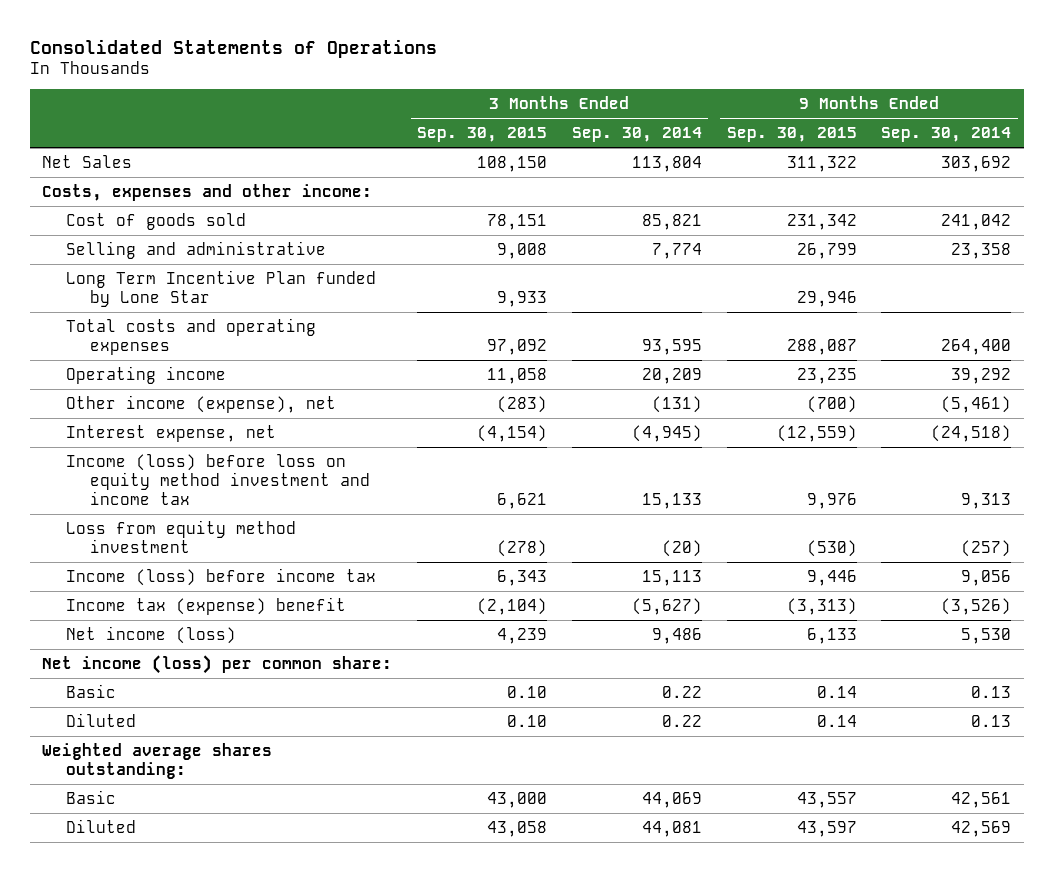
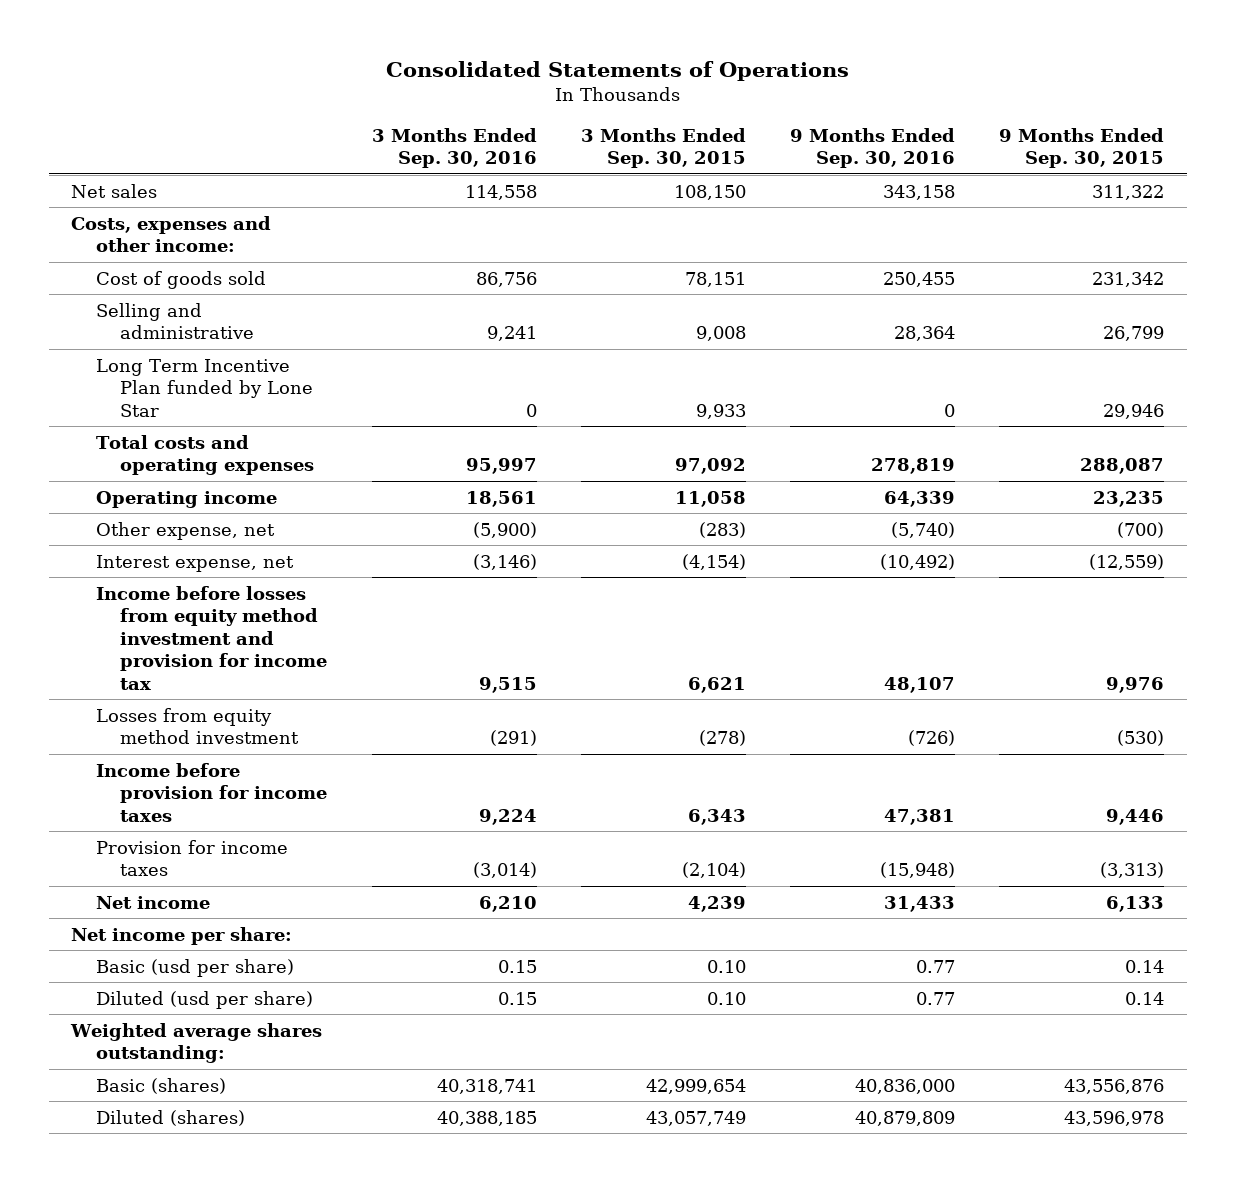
- | 3 Months Ended Sep. 30, 2015 | 3 Months Ended Sep. 30, 2014 | 9 Months Ended Sep. 30, 2015 | 9 Months Ended Sep. 30, 2014
+ | 3 Months Ended Sep. 30, 2016 | 3 Months Ended Sep. 30, 2015 | 9 Months Ended Sep. 30, 2016 | 9 Months Ended Sep. 30, 2015
- Net Sales | 108,150 | 113,804 | 311,322 | 303,692
+ Net sales | 114,558 | 108,150 | 343,158 | 311,322
- Other income (expense), net | (283) | (131) | (700) | (5,461)
+ Other expense, net | (5,900) | (283) | (5,740) | (700)
- Income (loss) before loss on equity method investment and income tax | 6,621 | 15,133 | 9,976 | 9,313
- Loss from equity method investment | (278) | (20) | (530) | (257)
- Income (loss) before income tax | 6,343 | 15,113 | 9,446 | 9,056
- Income tax (expense) benefit | (2,104) | (5,627) | (3,313) | (3,526)
- Net income (loss) | 4,239 | 9,486 | 6,133 | 5,530
- Net income (loss) per common share:
- Basic | 0.10 | 0.22 | 0.14 | 0.13
- Diluted | 0.10 | 0.22 | 0.14 | 0.13
+ Income before losses from equity method investment and provision for income tax | 9,515 | 6,621 | 48,107 | 9,976
+ Losses from equity method investment | (291) | (278) | (726) | (530)
+ Income before provision for income taxes | 9,224 | 6,343 | 47,381 | 9,446
+ Provision for income taxes | (3,014) | (2,104) | (15,948) | (3,313)
+ Net income | 6,210 | 4,239 | 31,433 | 6,133
+ Net income per share:
+ Basic (usd per share) | 0.15 | 0.10 | 0.77 | 0.14
+ Diluted (usd per share) | 0.15 | 0.10 | 0.77 | 0.14
- Basic | 43,000 | 44,069 | 43,557 | 42,561
- Diluted | 43,058 | 44,081 | 43,597 | 42,569
+ Basic (shares) | 40,318,741 | 42,999,654 | 40,836,000 | 43,556,876
+ Diluted (shares) | 40,388,185 | 43,057,749 | 40,879,809 | 43,596,978

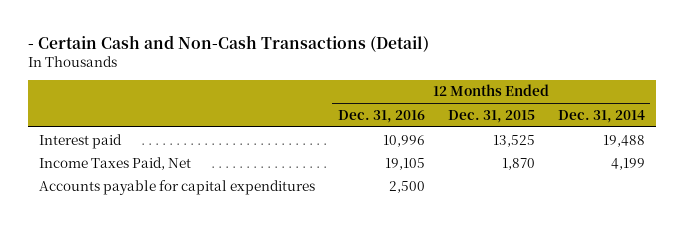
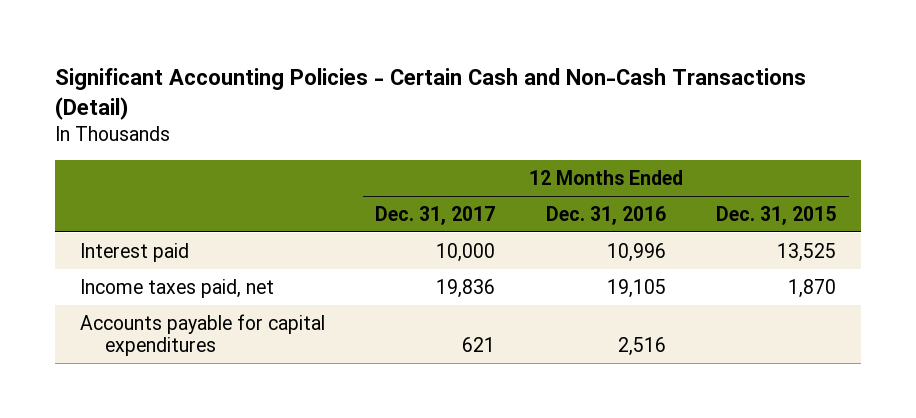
- - Certain Cash and Non-Cash Transactions (Detail)
+ Significant Accounting Policies - Certain Cash and Non-Cash Transactions (Detail)
- | 12 Months Ended Dec. 31, 2016 | 12 Months Ended Dec. 31, 2015 | 12 Months Ended Dec. 31, 2014
+ | 12 Months Ended Dec. 31, 2017 | 12 Months Ended Dec. 31, 2016 | 12 Months Ended Dec. 31, 2015
- Income Taxes Paid, Net | 19,105 | 1,870 | 4,199
- Accounts payable for capital expenditures | 2,500 | |
+ Income taxes paid, net | 19,836 | 19,105 | 1,870
+ Accounts payable for capital expenditures | 621 | 2,516 |

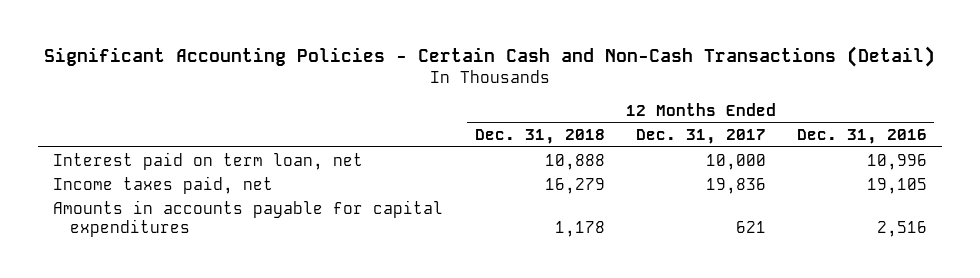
- | 12 Months Ended Dec. 31, 2017 | 12 Months Ended Dec. 31, 2016 | 12 Months Ended Dec. 31, 2015
+ | 12 Months Ended Dec. 31, 2018 | 12 Months Ended Dec. 31, 2017 | 12 Months Ended Dec. 31, 2016
- Interest paid | 10,000 | 10,996 | 13,525
+ Interest paid on term loan, net | 10,888 | 10,000 | 10,996
- Accounts payable for capital expenditures | 621 | 2,516 |
+ Amounts in accounts payable for capital expenditures | 1,178 | 621 | 2,516

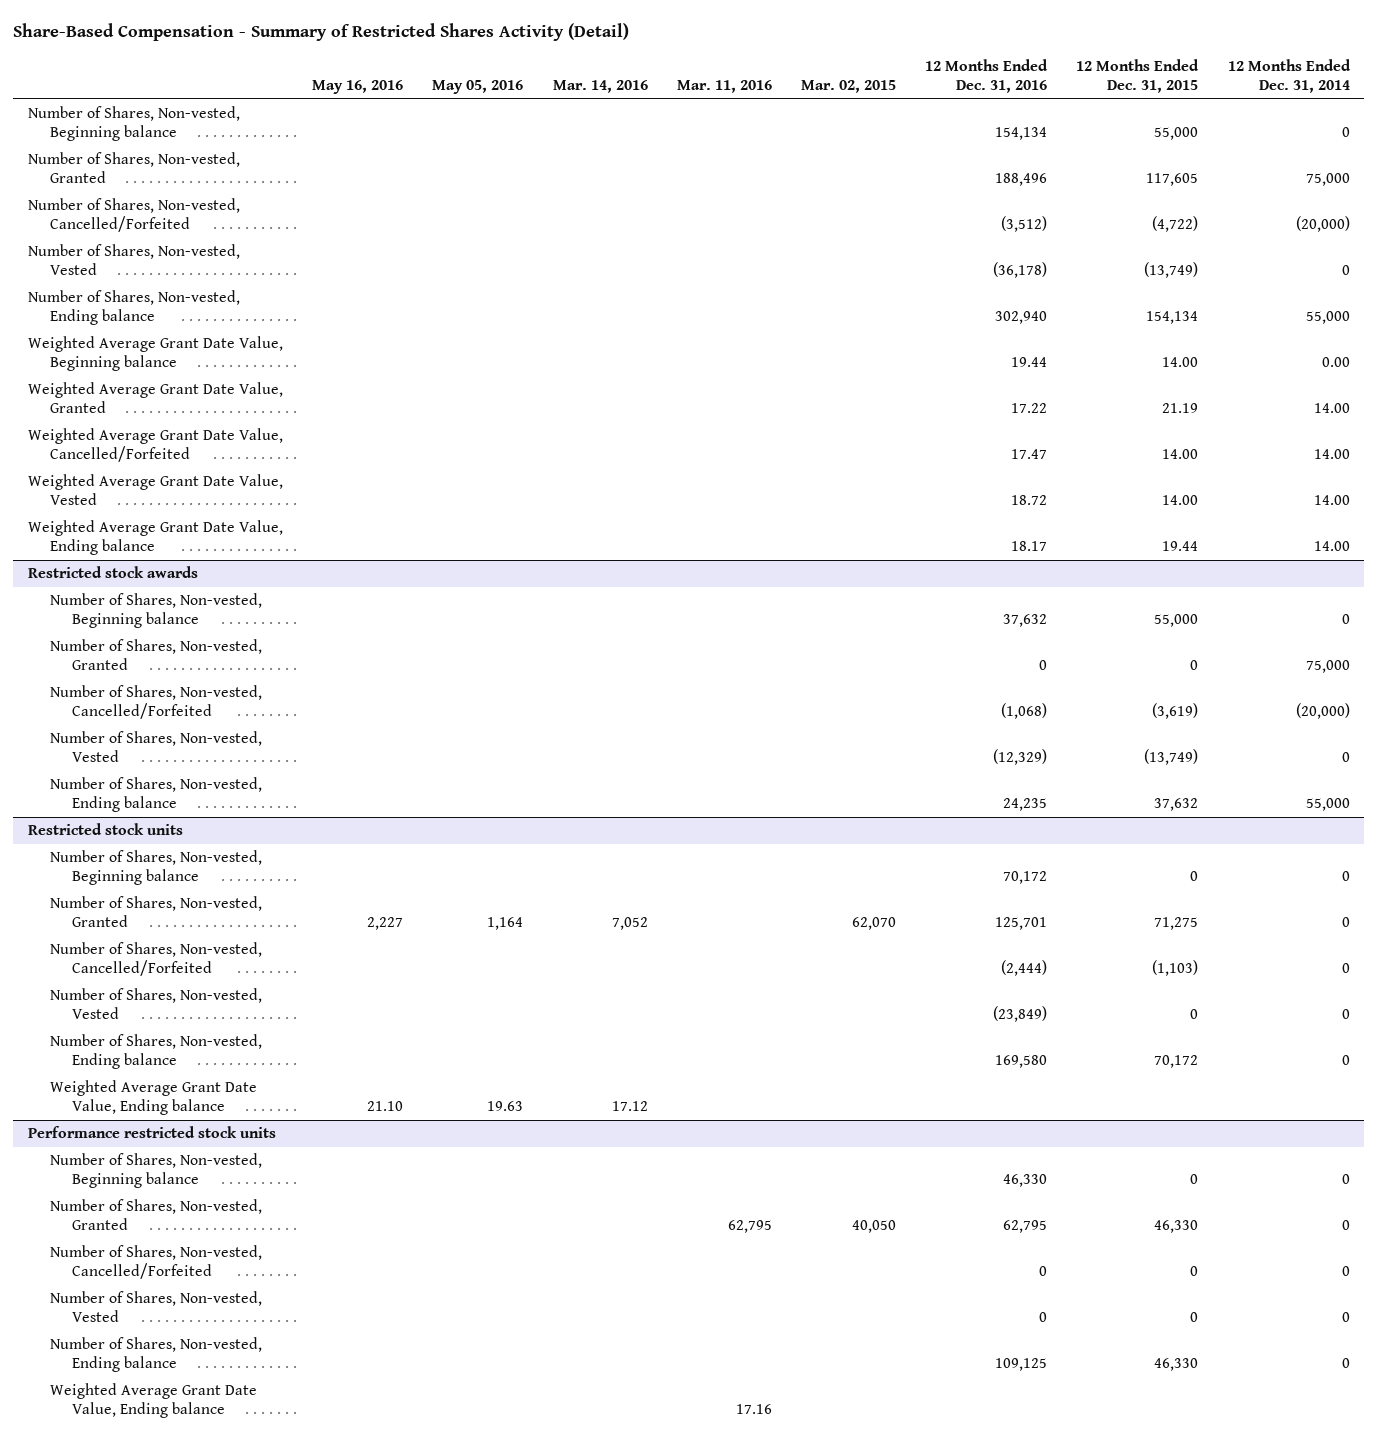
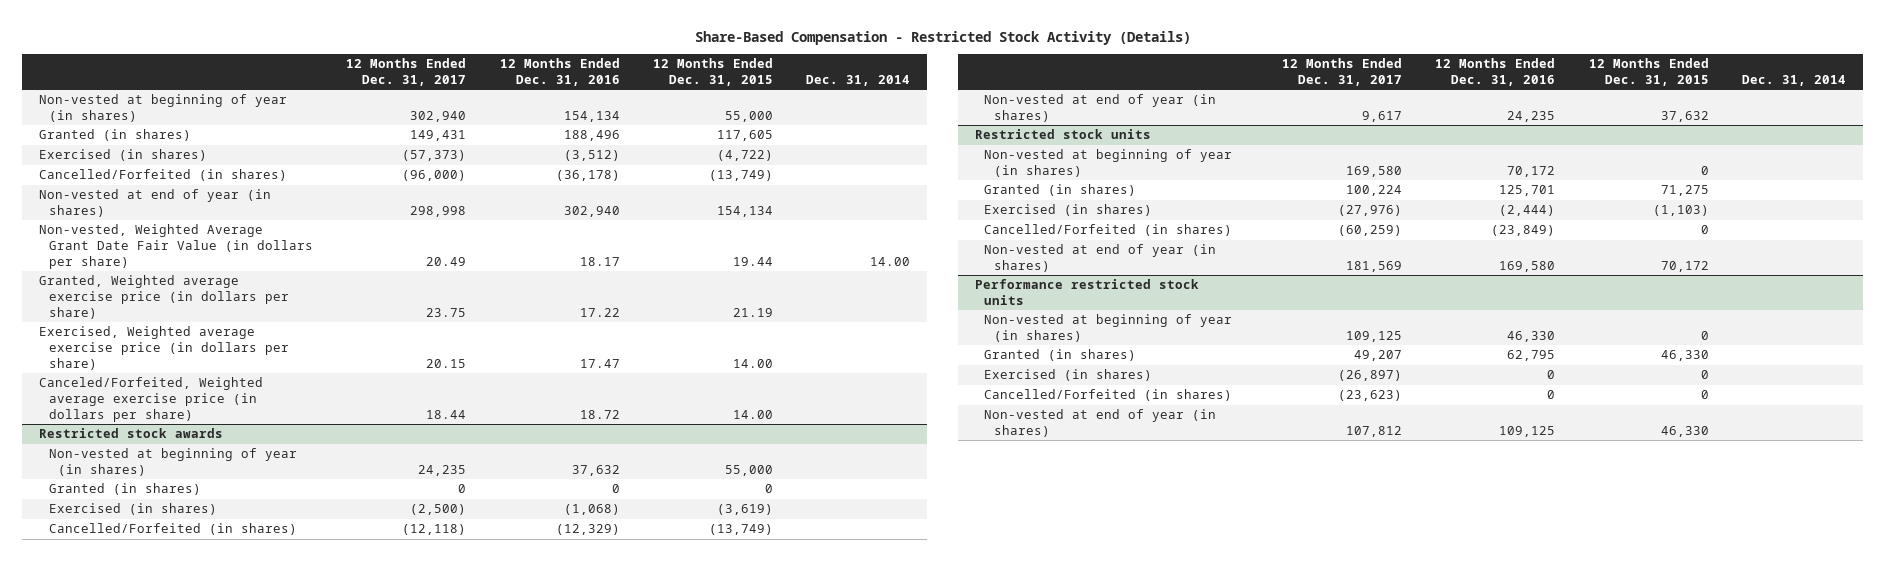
- Share-Based Compensation - Summary of Restricted Shares Activity (Detail)
+ Share-Based Compensation - Restricted Stock Activity (Details)
- | May 16, 2016 | May 05, 2016 | Mar. 14, 2016 | Mar. 11, 2016 | Mar. 02, 2015 | 12 Months Ended Dec. 31, 2016 | 12 Months Ended Dec. 31, 2015 | 12 Months Ended Dec. 31, 2014
+ | 12 Months Ended Dec. 31, 2017 | 12 Months Ended Dec. 31, 2016 | 12 Months Ended Dec. 31, 2015 | Dec. 31, 2014
- Number of Shares, Non-vested, Beginning balance | | | | | | 154,134 | 55,000 | 0
- Number of Shares, Non-vested, Granted | | | | | | 188,496 | 117,605 | 75,000
- Number of Shares, Non-vested, Cancelled/Forfeited | | | | | | (3,512) | (4,722) | (20,000)
- Number of Shares, Non-vested, Vested | | | | | | (36,178) | (13,749) | 0
- Number of Shares, Non-vested, Ending balance | | | | | | 302,940 | 154,134 | 55,000
- Weighted Average Grant Date Value, Beginning balance | | | | | | 19.44 | 14.00 | 0.00
- Weighted Average Grant Date Value, Granted | | | | | | 17.22 | 21.19 | 14.00
- Weighted Average Grant Date Value, Cancelled/Forfeited | | | | | | 17.47 | 14.00 | 14.00
- Weighted Average Grant Date Value, Vested | | | | | | 18.72 | 14.00 | 14.00
- Weighted Average Grant Date Value, Ending balance | | | | | | 18.17 | 19.44 | 14.00
+ Non-vested at beginning of year (in shares) | 302,940 | 154,134 | 55,000 |
+ Granted (in shares) | 149,431 | 188,496 | 117,605 |
+ Exercised (in shares) | (57,373) | (3,512) | (4,722) |
+ Cancelled/Forfeited (in shares) | (96,000) | (36,178) | (13,749) |
+ Non-vested at end of year (in shares) | 298,998 | 302,940 | 154,134 |
+ Non-vested, Weighted Average Grant Date Fair Value (in dollars per share) | 20.49 | 18.17 | 19.44 | 14.00
+ Granted, Weighted average exercise price (in dollars per share) | 23.75 | 17.22 | 21.19 |
+ Exercised, Weighted average exercise price (in dollars per share) | 20.15 | 17.47 | 14.00 |
+ Canceled/Forfeited, Weighted average exercise price (in dollars per share) | 18.44 | 18.72 | 14.00 |
@ Restricted stock awards
- Number of Shares, Non-vested, Beginning balance | | | | | | 37,632 | 55,000 | 0
- Number of Shares, Non-vested, Granted | | | | | | 0 | 0 | 75,000
- Number of Shares, Non-vested, Cancelled/Forfeited | | | | | | (1,068) | (3,619) | (20,000)
- Number of Shares, Non-vested, Vested | | | | | | (12,329) | (13,749) | 0
- Number of Shares, Non-vested, Ending balance | | | | | | 24,235 | 37,632 | 55,000
+ Non-vested at beginning of year (in shares) | 24,235 | 37,632 | 55,000 |
+ Granted (in shares) | 0 | 0 | 0 |
+ Exercised (in shares) | (2,500) | (1,068) | (3,619) |
+ Cancelled/Forfeited (in shares) | (12,118) | (12,329) | (13,749) |
+ Non-vested at end of year (in shares) | 9,617 | 24,235 | 37,632 |
@ Restricted stock units
- Number of Shares, Non-vested, Beginning balance | | | | | | 70,172 | 0 | 0
- Number of Shares, Non-vested, Granted | 2,227 | 1,164 | 7,052 | | 62,070 | 125,701 | 71,275 | 0
- Number of Shares, Non-vested, Cancelled/Forfeited | | | | | | (2,444) | (1,103) | 0
- Number of Shares, Non-vested, Vested | | | | | | (23,849) | 0 | 0
- Number of Shares, Non-vested, Ending balance | | | | | | 169,580 | 70,172 | 0
- Weighted Average Grant Date Value, Ending balance | 21.10 | 19.63 | 17.12 | | | | |
+ Non-vested at beginning of year (in shares) | 169,580 | 70,172 | 0 |
+ Granted (in shares) | 100,224 | 125,701 | 71,275 |
+ Exercised (in shares) | (27,976) | (2,444) | (1,103) |
+ Cancelled/Forfeited (in shares) | (60,259) | (23,849) | 0 |
+ Non-vested at end of year (in shares) | 181,569 | 169,580 | 70,172 |
@ Performance restricted stock units
- Number of Shares, Non-vested, Beginning balance | | | | | | 46,330 | 0 | 0
- Number of Shares, Non-vested, Granted | | | | 62,795 | 40,050 | 62,795 | 46,330 | 0
- Number of Shares, Non-vested, Cancelled/Forfeited | | | | | | 0 | 0 | 0
- Number of Shares, Non-vested, Vested | | | | | | 0 | 0 | 0
- Number of Shares, Non-vested, Ending balance | | | | | | 109,125 | 46,330 | 0
- Weighted Average Grant Date Value, Ending balance | | | | 17.16 | | | |
+ Non-vested at beginning of year (in shares) | 109,125 | 46,330 | 0 |
+ Granted (in shares) | 49,207 | 62,795 | 46,330 |
+ Exercised (in shares) | (26,897) | 0 | 0 |
+ Cancelled/Forfeited (in shares) | (23,623) | 0 | 0 |
+ Non-vested at end of year (in shares) | 107,812 | 109,125 | 46,330 |

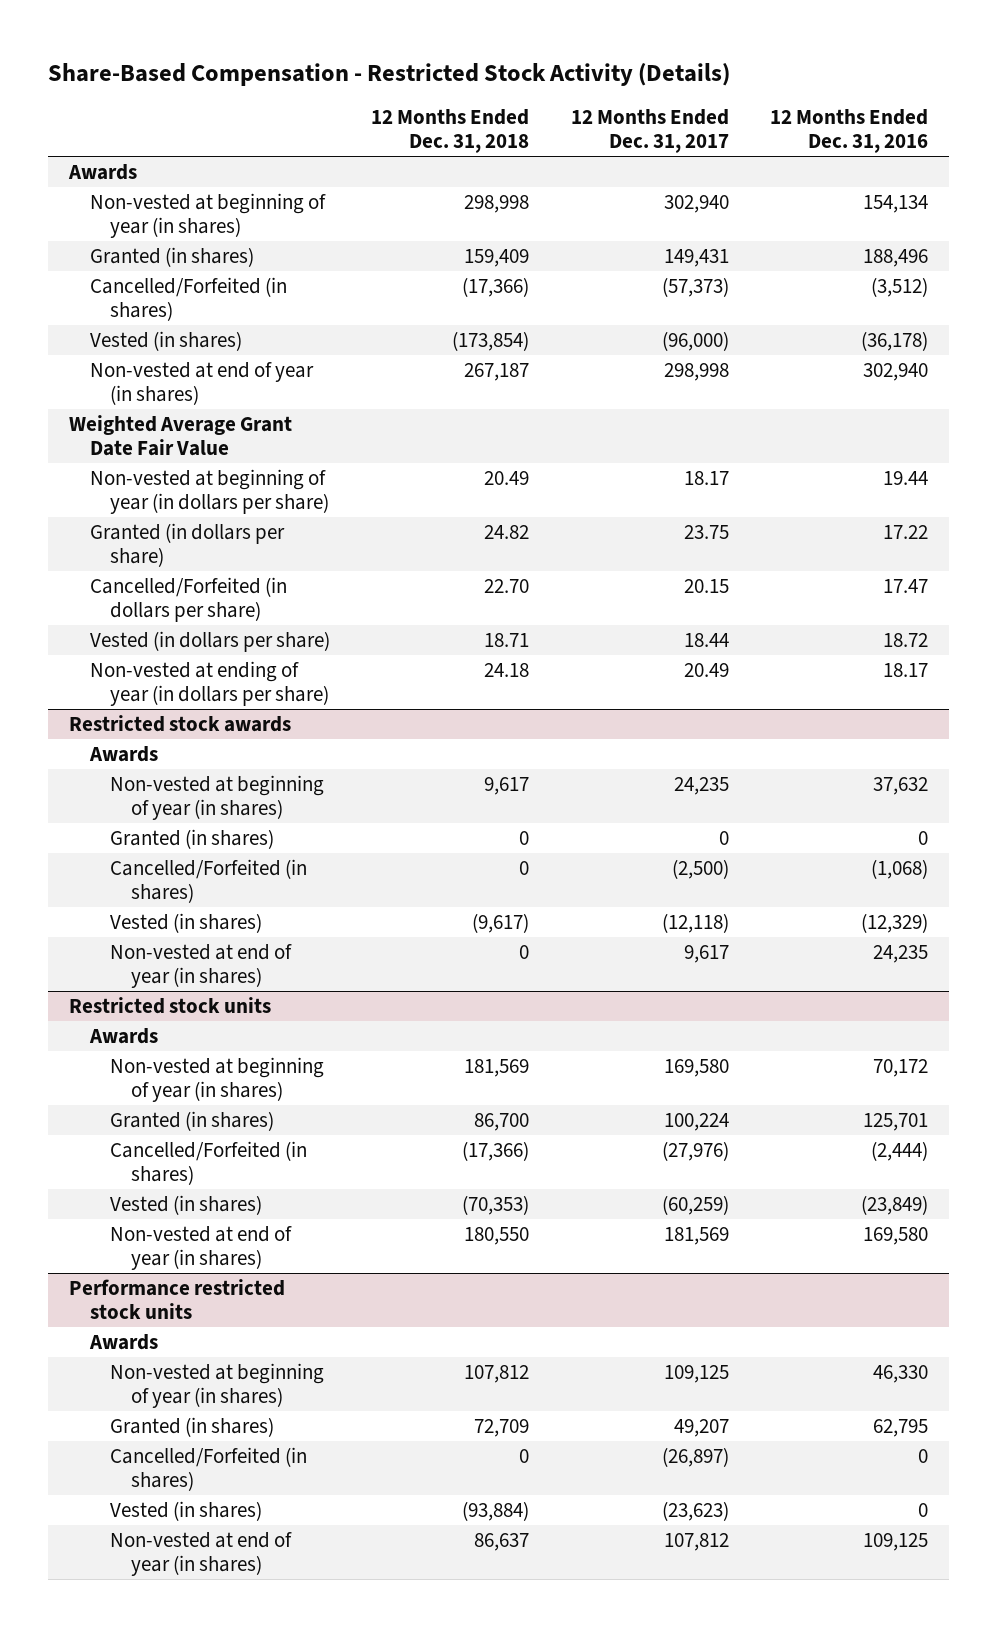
- | 12 Months Ended Dec. 31, 2017 | 12 Months Ended Dec. 31, 2016 | 12 Months Ended Dec. 31, 2015 | Dec. 31, 2014
+ | 12 Months Ended Dec. 31, 2018 | 12 Months Ended Dec. 31, 2017 | 12 Months Ended Dec. 31, 2016
+ Awards
- Exercised (in shares) | (57,373) | (3,512) | (4,722) |
- Cancelled/Forfeited (in shares) | (96,000) | (36,178) | (13,749) |
+ Cancelled/Forfeited (in shares) | (17,366) | (57,373) | (3,512)
+ Vested (in shares) | (173,854) | (96,000) | (36,178)
- Non-vested, Weighted Average Grant Date Fair Value (in dollars per share) | 20.49 | 18.17 | 19.44 | 14.00
- Granted, Weighted average exercise price (in dollars per share) | 23.75 | 17.22 | 21.19 |
- Exercised, Weighted average exercise price (in dollars per share) | 20.15 | 17.47 | 14.00 |
- Canceled/Forfeited, Weighted average exercise price (in dollars per share) | 18.44 | 18.72 | 14.00 |
+ Weighted Average Grant Date Fair Value
+ Non-vested at beginning of year (in dollars per share) | 20.49 | 18.17 | 19.44
+ Granted (in dollars per share) | 24.82 | 23.75 | 17.22
+ Cancelled/Forfeited (in dollars per share) | 22.70 | 20.15 | 17.47
+ Vested (in dollars per share) | 18.71 | 18.44 | 18.72
+ Non-vested at ending of year (in dollars per share) | 24.18 | 20.49 | 18.17
@ Restricted stock awards
+ Awards
- Exercised (in shares) | (2,500) | (1,068) | (3,619) |
- Cancelled/Forfeited (in shares) | (12,118) | (12,329) | (13,749) |
+ Cancelled/Forfeited (in shares) | 0 | (2,500) | (1,068)
+ Vested (in shares) | (9,617) | (12,118) | (12,329)
@ Restricted stock units
+ Awards
- Exercised (in shares) | (27,976) | (2,444) | (1,103) |
- Cancelled/Forfeited (in shares) | (60,259) | (23,849) | 0 |
+ Cancelled/Forfeited (in shares) | (17,366) | (27,976) | (2,444)
+ Vested (in shares) | (70,353) | (60,259) | (23,849)
@ Performance restricted stock units
+ Awards
- Exercised (in shares) | (26,897) | 0 | 0 |
- Cancelled/Forfeited (in shares) | (23,623) | 0 | 0 |
+ Cancelled/Forfeited (in shares) | 0 | (26,897) | 0
+ Vested (in shares) | (93,884) | (23,623) | 0

